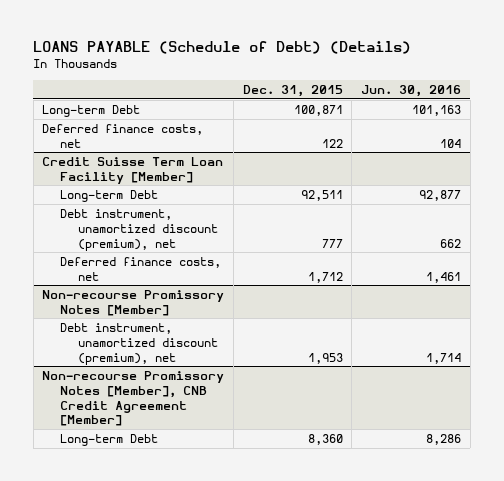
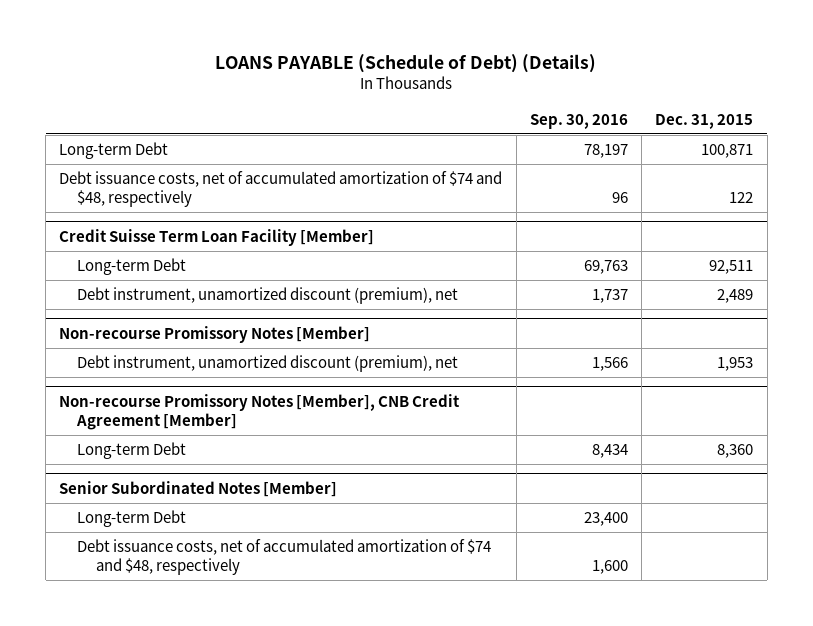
- | Dec. 31, 2015 | Jun. 30, 2016
+ | Sep. 30, 2016 | Dec. 31, 2015
- Deferred finance costs, net | 122 | 104
+ Debt issuance costs, net of accumulated amortization of $74 and $48, respectively | 96 | 122
@ Credit Suisse Term Loan Facility [Member]
- Debt instrument, unamortized discount (premium), net | 777 | 662
- Deferred finance costs, net | 1,712 | 1,461
+ Debt instrument, unamortized discount (premium), net | 1,737 | 2,489
+ Senior Subordinated Notes [Member]
+ Long-term Debt | 23,400 |
+ Debt issuance costs, net of accumulated amortization of $74 and $48, respectively | 1,600 |

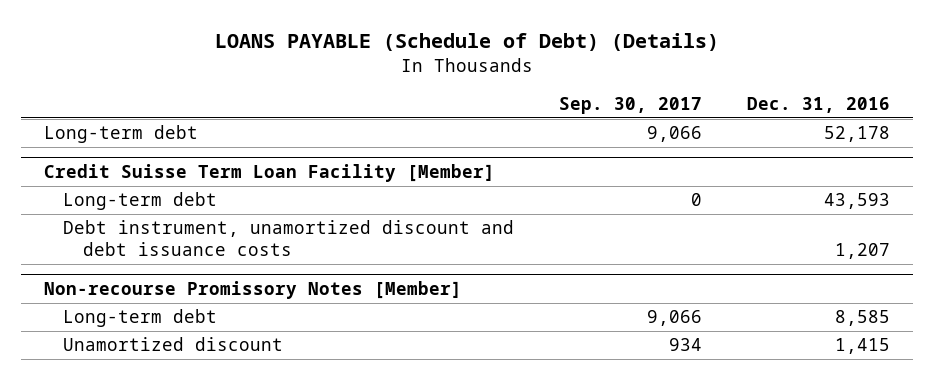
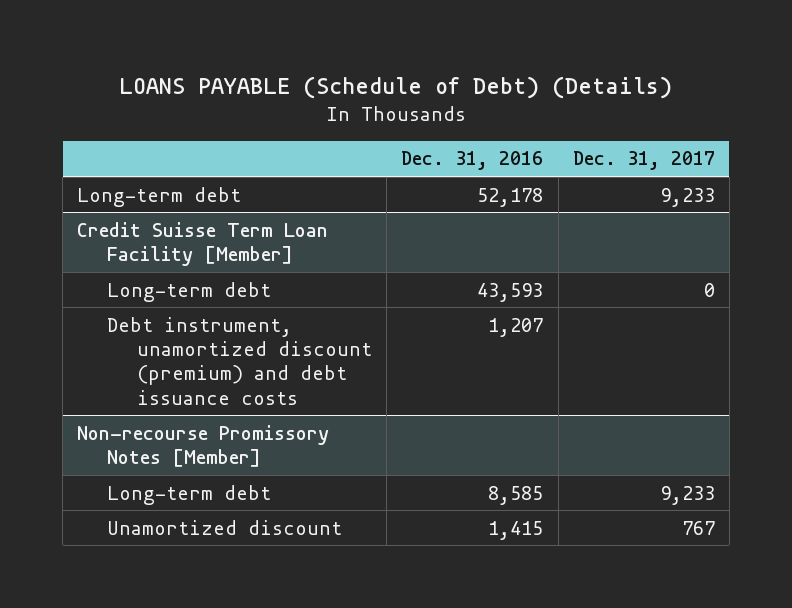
- | Sep. 30, 2017 | Dec. 31, 2016
+ | Dec. 31, 2016 | Dec. 31, 2017
@ Credit Suisse Term Loan Facility [Member]
- Debt instrument, unamortized discount and debt issuance costs | | 1,207
+ Debt instrument, unamortized discount (premium) and debt issuance costs | 1,207 |

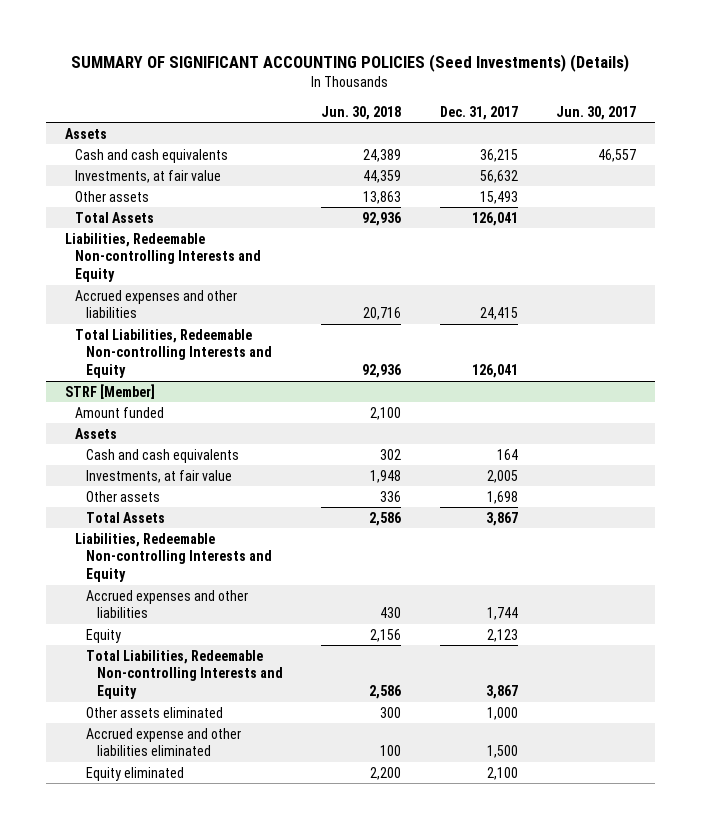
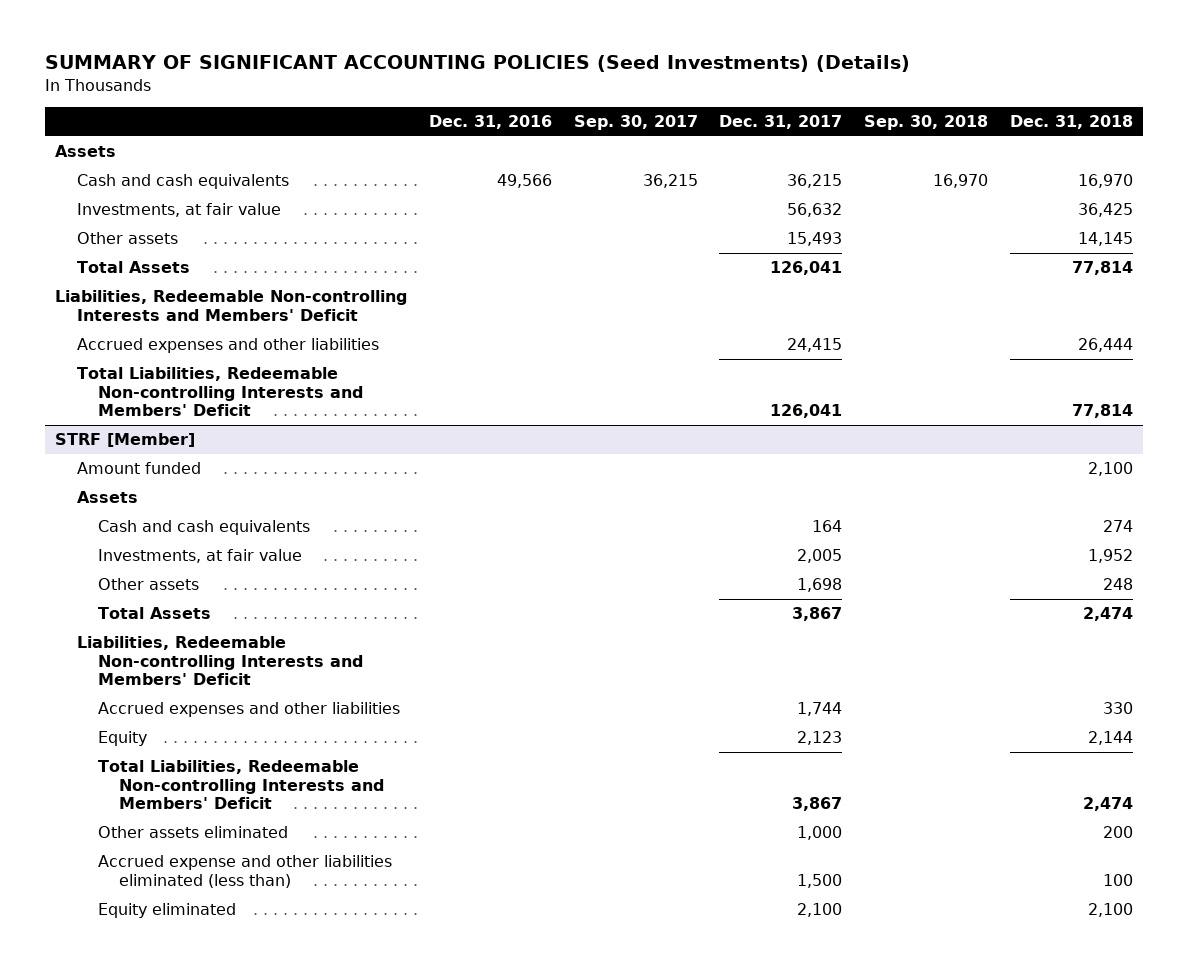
- | Jun. 30, 2018 | Dec. 31, 2017 | Jun. 30, 2017
+ | Dec. 31, 2016 | Sep. 30, 2017 | Dec. 31, 2017 | Sep. 30, 2018 | Dec. 31, 2018
- Liabilities, Redeemable Non-controlling Interests and Equity
+ Liabilities, Redeemable Non-controlling Interests and Members' Deficit
- Total Liabilities, Redeemable Non-controlling Interests and Equity | 92,936 | 126,041 |
+ Total Liabilities, Redeemable Non-controlling Interests and Members' Deficit | | | 126,041 | | 77,814
@ STRF [Member]
- Liabilities, Redeemable Non-controlling Interests and Equity
+ Liabilities, Redeemable Non-controlling Interests and Members' Deficit
- Total Liabilities, Redeemable Non-controlling Interests and Equity | 2,586 | 3,867 |
+ Total Liabilities, Redeemable Non-controlling Interests and Members' Deficit | | | 3,867 | | 2,474
- Accrued expense and other liabilities eliminated | 100 | 1,500 |
+ Accrued expense and other liabilities eliminated (less than) | | | 1,500 | | 100

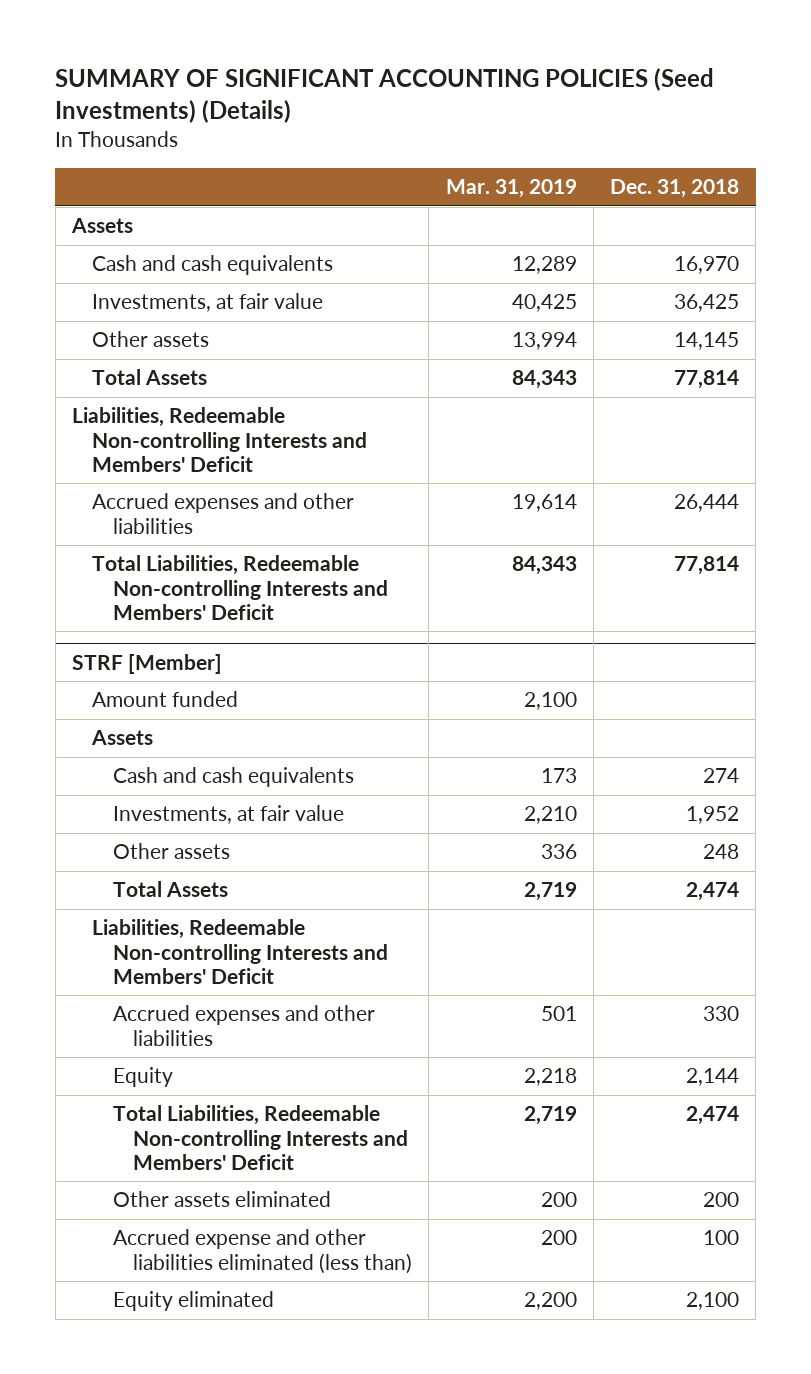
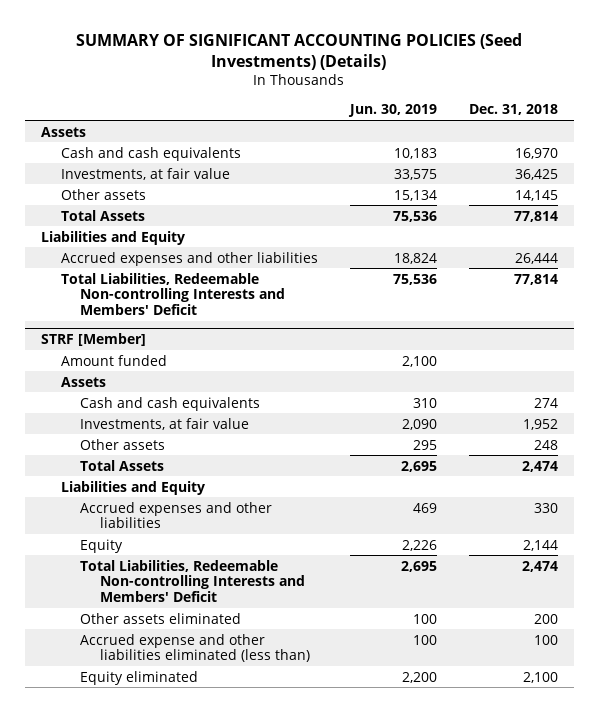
- | Mar. 31, 2019 | Dec. 31, 2018
+ | Jun. 30, 2019 | Dec. 31, 2018
- Liabilities, Redeemable Non-controlling Interests and Members' Deficit
+ Liabilities and Equity
@ STRF [Member]
- Liabilities, Redeemable Non-controlling Interests and Members' Deficit
+ Liabilities and Equity

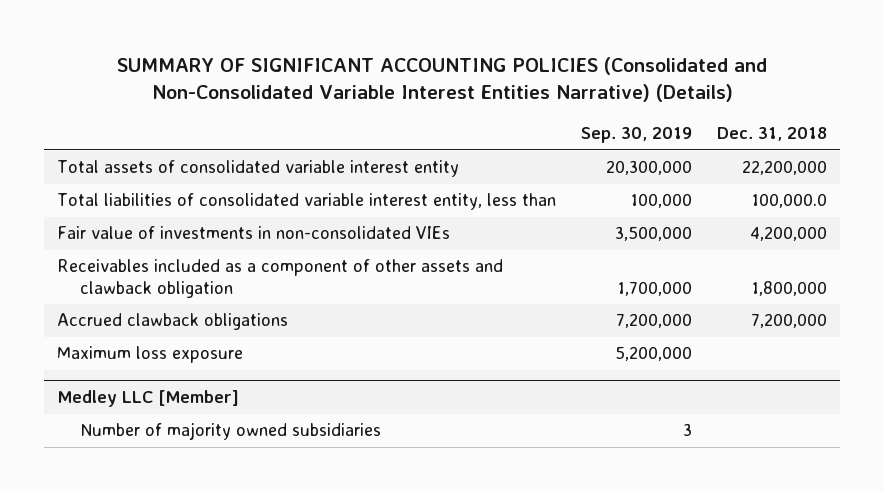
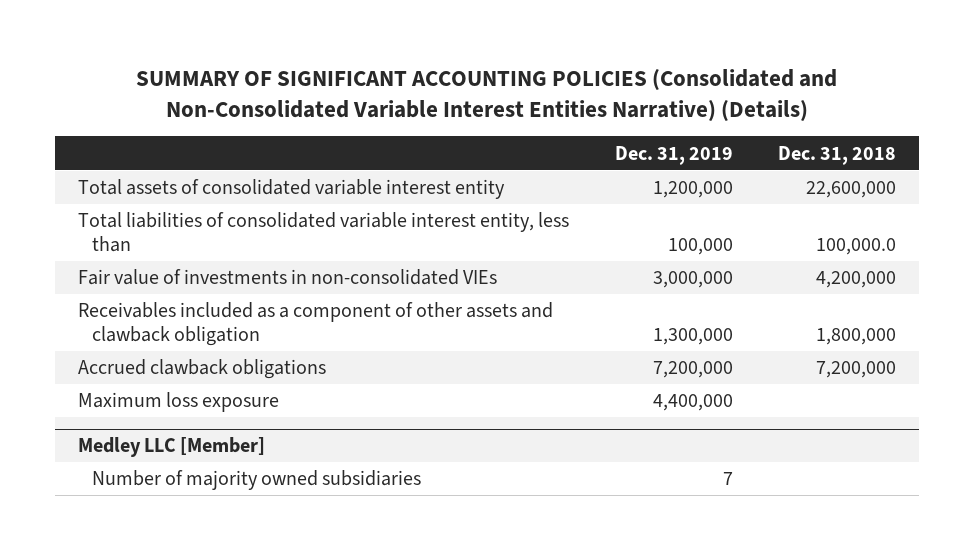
- | Sep. 30, 2019 | Dec. 31, 2018
+ | Dec. 31, 2019 | Dec. 31, 2018
- Total assets of consolidated variable interest entity | 20,300,000 | 22,200,000
+ Total assets of consolidated variable interest entity | 1,200,000 | 22,600,000

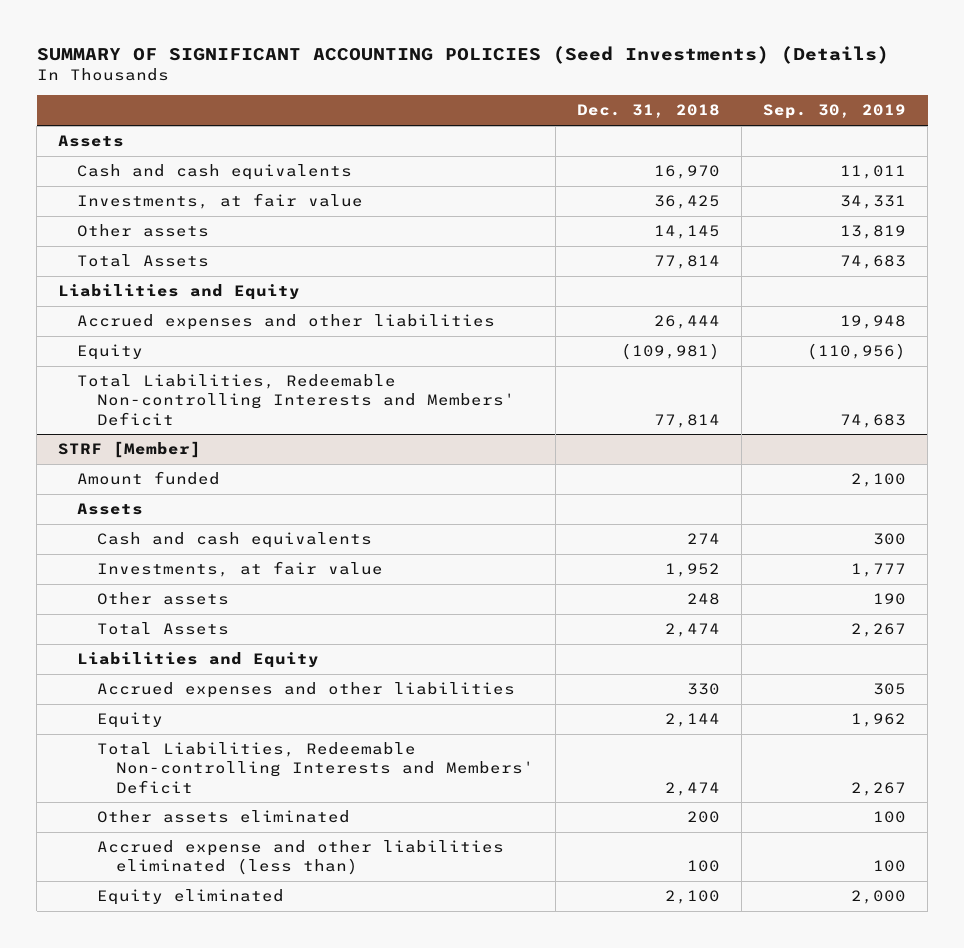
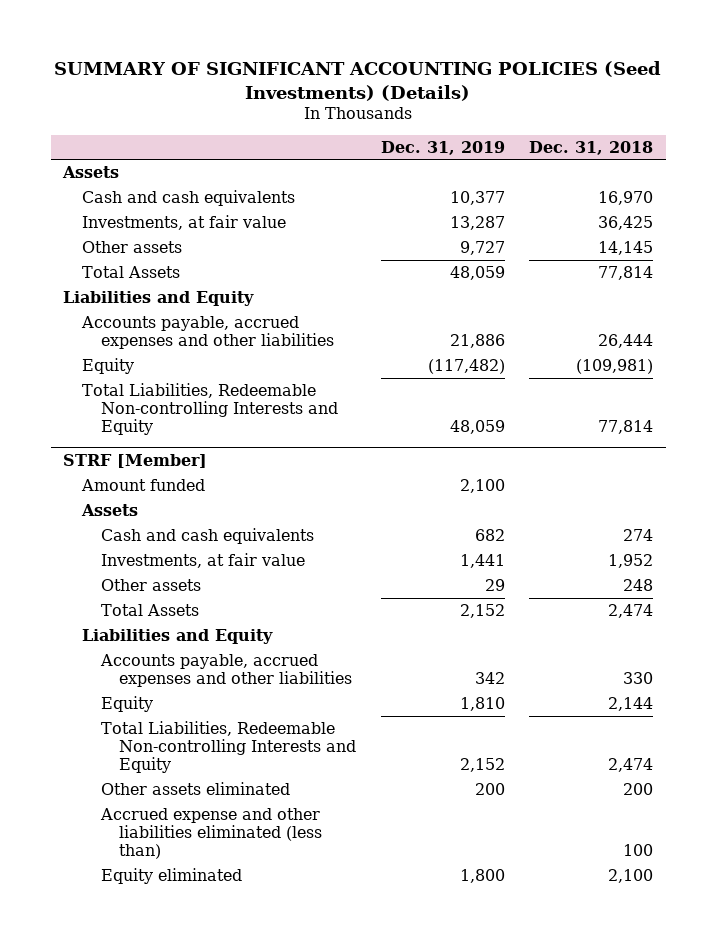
- | Dec. 31, 2018 | Sep. 30, 2019
+ | Dec. 31, 2019 | Dec. 31, 2018
- Accrued expenses and other liabilities | 26,444 | 19,948
+ Accounts payable, accrued expenses and other liabilities | 21,886 | 26,444
- Total Liabilities, Redeemable Non-controlling Interests and Members' Deficit | 77,814 | 74,683
+ Total Liabilities, Redeemable Non-controlling Interests and Equity | 48,059 | 77,814
@ STRF [Member]
- Accrued expenses and other liabilities | 330 | 305
+ Accounts payable, accrued expenses and other liabilities | 342 | 330
- Total Liabilities, Redeemable Non-controlling Interests and Members' Deficit | 2,474 | 2,267
+ Total Liabilities, Redeemable Non-controlling Interests and Equity | 2,152 | 2,474

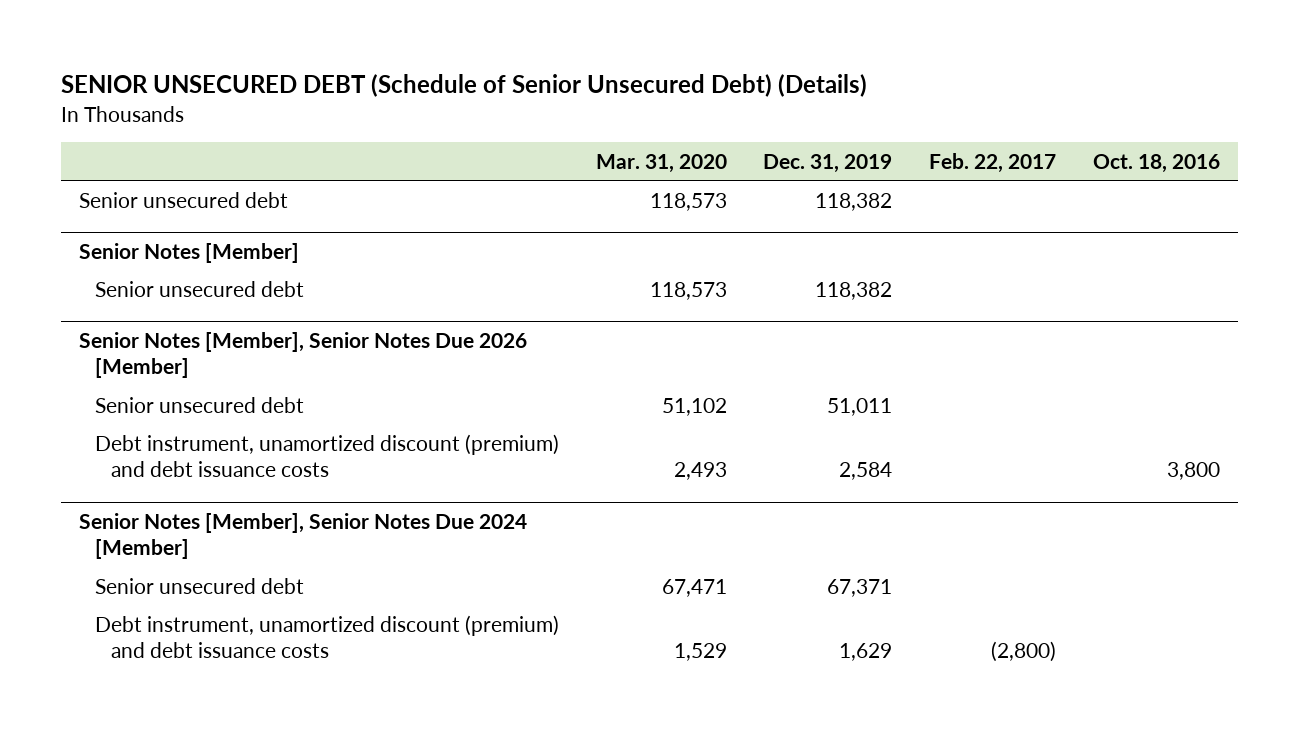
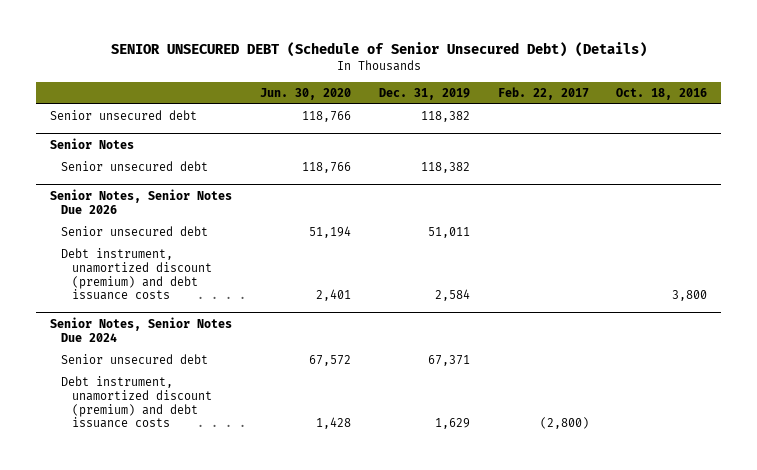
- | Mar. 31, 2020 | Dec. 31, 2019 | Feb. 22, 2017 | Oct. 18, 2016
+ | Jun. 30, 2020 | Dec. 31, 2019 | Feb. 22, 2017 | Oct. 18, 2016
- Senior Notes [Member]
+ Senior Notes
- Senior Notes [Member], Senior Notes Due 2026 [Member]
+ Senior Notes, Senior Notes Due 2026
- Senior Notes [Member], Senior Notes Due 2024 [Member]
+ Senior Notes, Senior Notes Due 2024

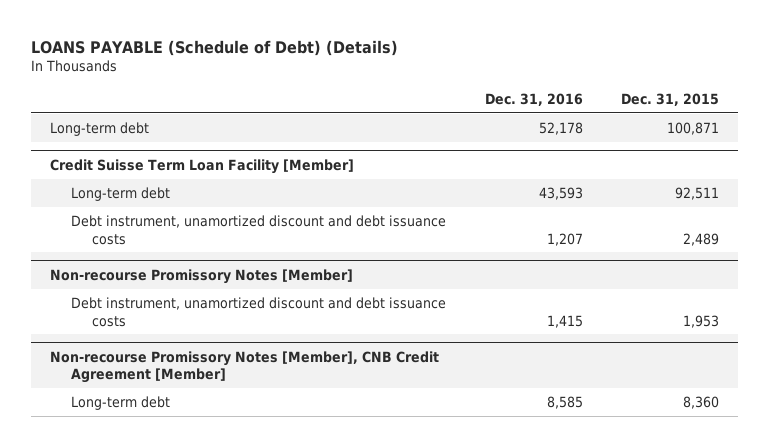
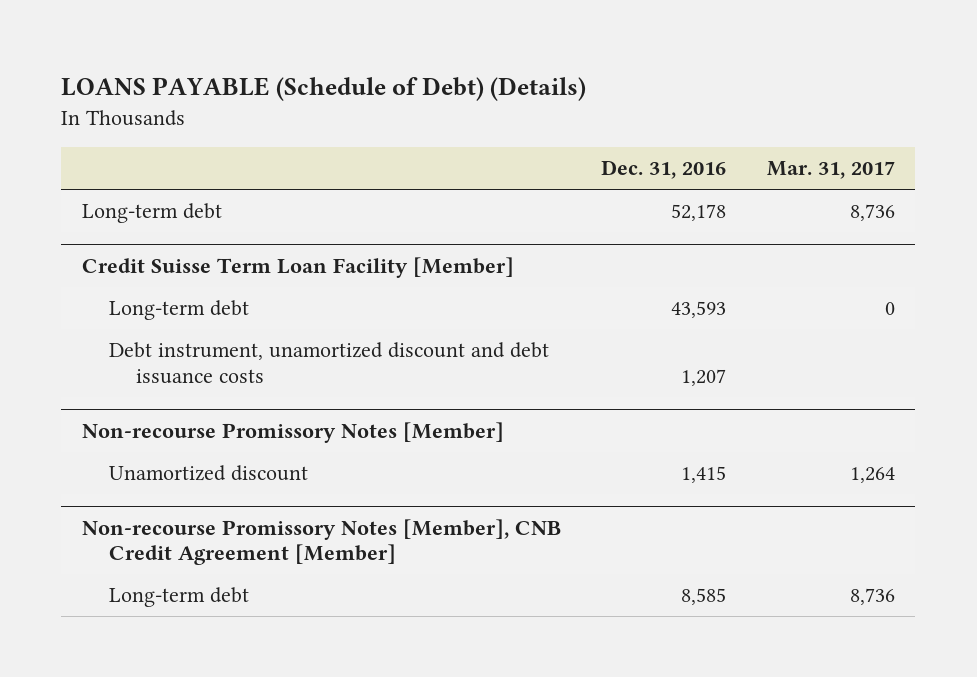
- | Dec. 31, 2016 | Dec. 31, 2015
+ | Dec. 31, 2016 | Mar. 31, 2017
@ Non-recourse Promissory Notes [Member]
- Debt instrument, unamortized discount and debt issuance costs | 1,415 | 1,953
+ Unamortized discount | 1,415 | 1,264

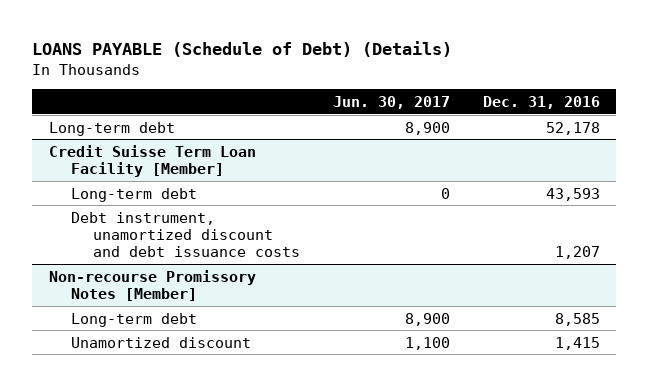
- | Dec. 31, 2016 | Mar. 31, 2017
+ | Jun. 30, 2017 | Dec. 31, 2016
- Non-recourse Promissory Notes [Member], CNB Credit Agreement [Member]
@ Non-recourse Promissory Notes [Member]
moved down: Unamortized discount | 1,100 | 1,415

